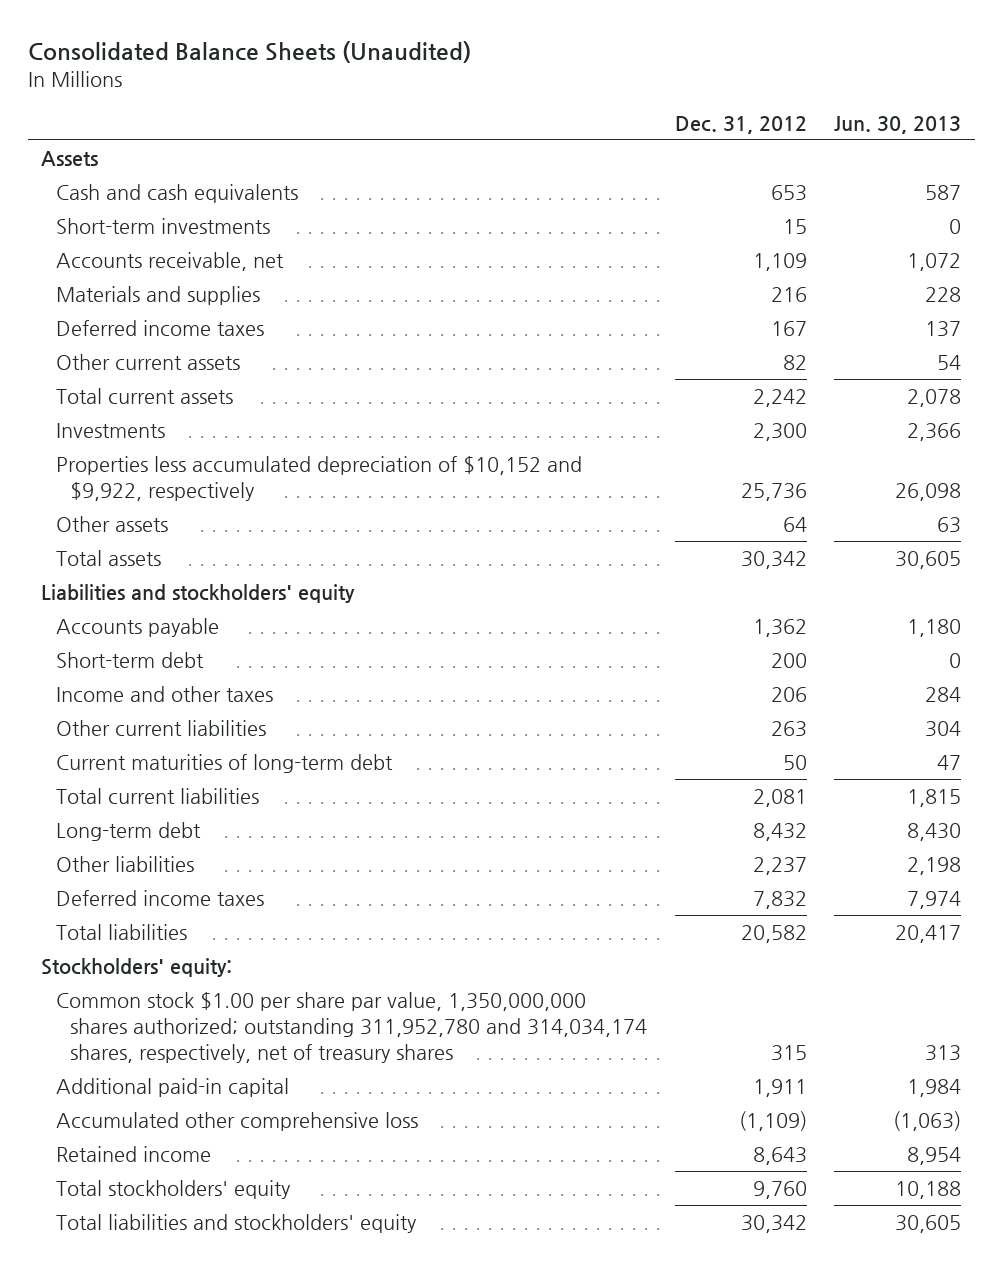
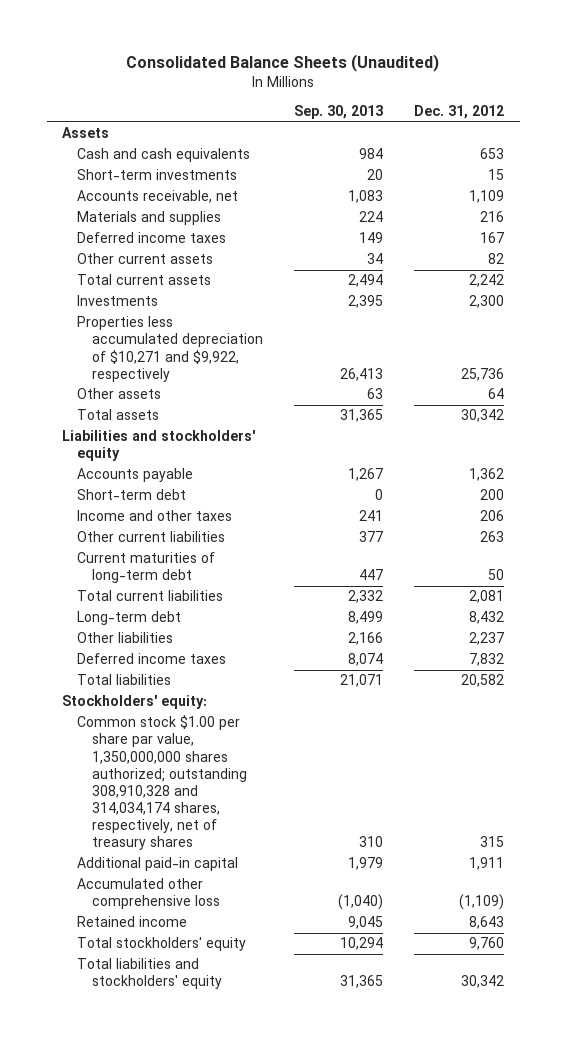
- | Dec. 31, 2012 | Jun. 30, 2013
+ | Sep. 30, 2013 | Dec. 31, 2012
- Properties less accumulated depreciation of $10,152 and $9,922, respectively | 25,736 | 26,098
+ Properties less accumulated depreciation of $10,271 and $9,922, respectively | 26,413 | 25,736
- Common stock $1.00 per share par value, 1,350,000,000 shares authorized; outstanding 311,952,780 and 314,034,174 shares, respectively, net of treasury shares | 315 | 313
+ Common stock $1.00 per share par value, 1,350,000,000 shares authorized; outstanding 308,910,328 and 314,034,174 shares, respectively, net of treasury shares | 310 | 315

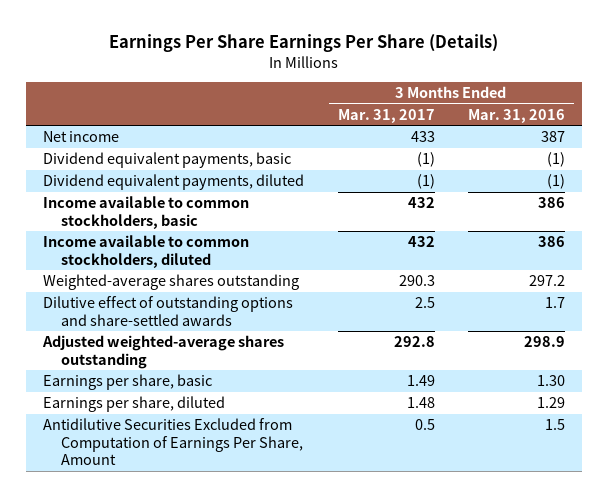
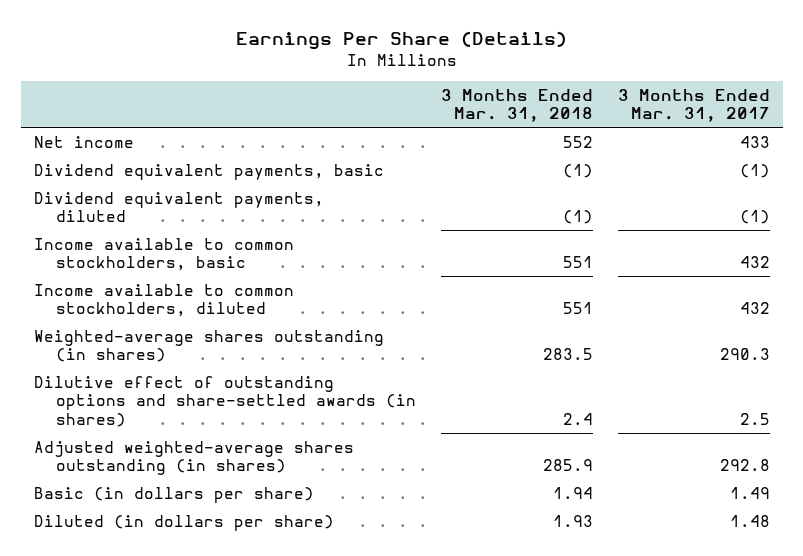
- Earnings Per Share Earnings Per Share (Details)
+ Earnings Per Share (Details)
- | 3 Months Ended Mar. 31, 2017 | 3 Months Ended Mar. 31, 2016
+ | 3 Months Ended Mar. 31, 2018 | 3 Months Ended Mar. 31, 2017
- Weighted-average shares outstanding | 290.3 | 297.2
- Dilutive effect of outstanding options and share-settled awards | 2.5 | 1.7
- Adjusted weighted-average shares outstanding | 292.8 | 298.9
- Earnings per share, basic | 1.49 | 1.30
- Earnings per share, diluted | 1.48 | 1.29
- Antidilutive Securities Excluded from Computation of Earnings Per Share, Amount | 0.5 | 1.5
+ Weighted-average shares outstanding (in shares) | 283.5 | 290.3
+ Dilutive effect of outstanding options and share-settled awards (in shares) | 2.4 | 2.5
+ Adjusted weighted-average shares outstanding (in shares) | 285.9 | 292.8
+ Basic (in dollars per share) | 1.94 | 1.49
+ Diluted (in dollars per share) | 1.93 | 1.48

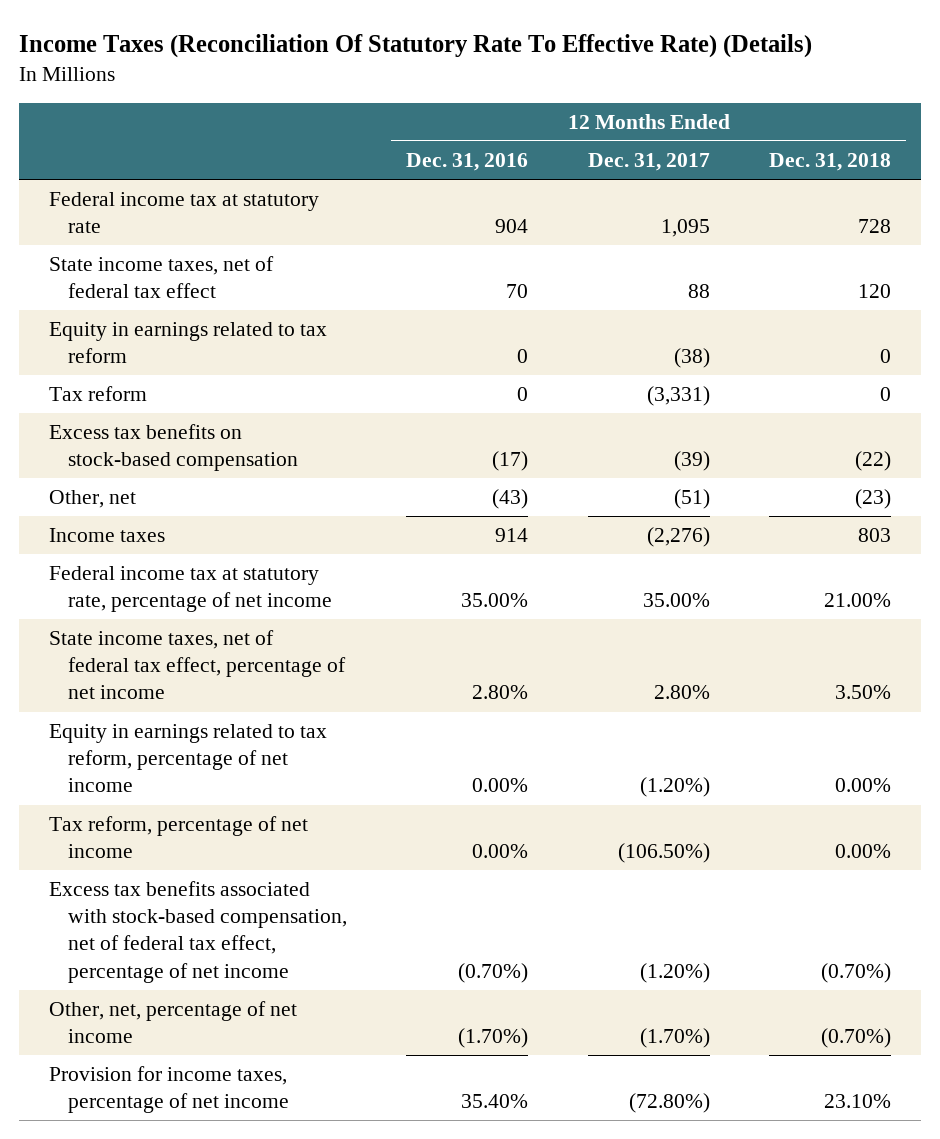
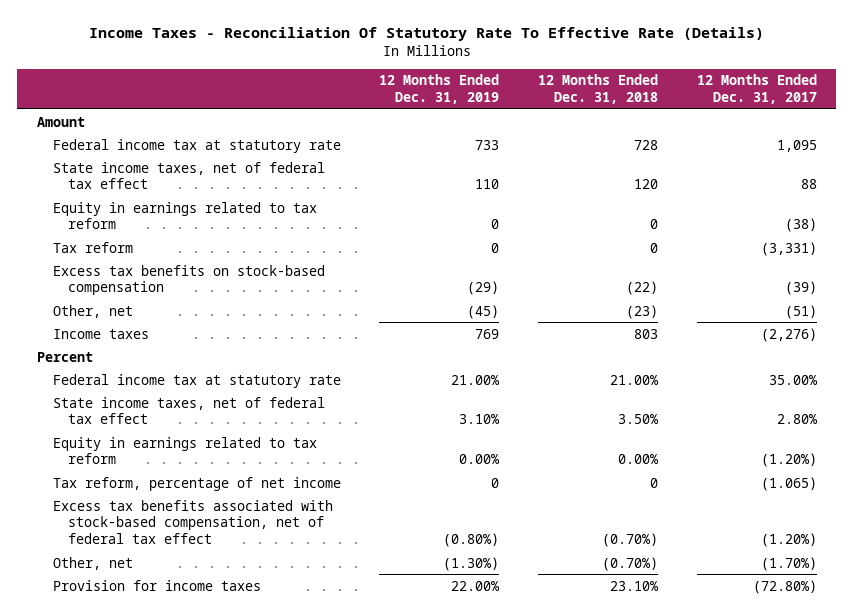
- Income Taxes (Reconciliation Of Statutory Rate To Effective Rate) (Details)
+ Income Taxes - Reconciliation Of Statutory Rate To Effective Rate (Details)
- | 12 Months Ended Dec. 31, 2016 | 12 Months Ended Dec. 31, 2017 | 12 Months Ended Dec. 31, 2018
+ | 12 Months Ended Dec. 31, 2019 | 12 Months Ended Dec. 31, 2018 | 12 Months Ended Dec. 31, 2017
+ Amount
- Federal income tax at statutory rate, percentage of net income | 35.00% | 35.00% | 21.00%
- State income taxes, net of federal tax effect, percentage of net income | 2.80% | 2.80% | 3.50%
- Equity in earnings related to tax reform, percentage of net income | 0.00% | (1.20%) | 0.00%
- Tax reform, percentage of net income | 0.00% | (106.50%) | 0.00%
- Excess tax benefits associated with stock-based compensation, net of federal tax effect, percentage of net income | (0.70%) | (1.20%) | (0.70%)
- Other, net, percentage of net income | (1.70%) | (1.70%) | (0.70%)
- Provision for income taxes, percentage of net income | 35.40% | (72.80%) | 23.10%
+ Percent
+ Federal income tax at statutory rate | 21.00% | 21.00% | 35.00%
+ State income taxes, net of federal tax effect | 3.10% | 3.50% | 2.80%
+ Equity in earnings related to tax reform | 0.00% | 0.00% | (1.20%)
+ Tax reform, percentage of net income | 0 | 0 | (1.065)
+ Excess tax benefits associated with stock-based compensation, net of federal tax effect | (0.80%) | (0.70%) | (1.20%)
+ Other, net | (1.30%) | (0.70%) | (1.70%)
+ Provision for income taxes | 22.00% | 23.10% | (72.80%)

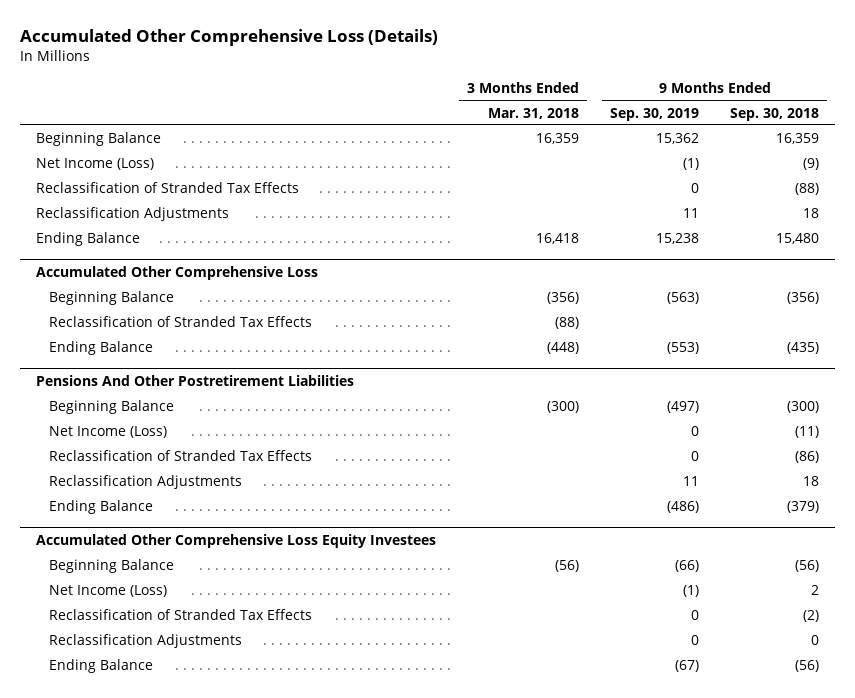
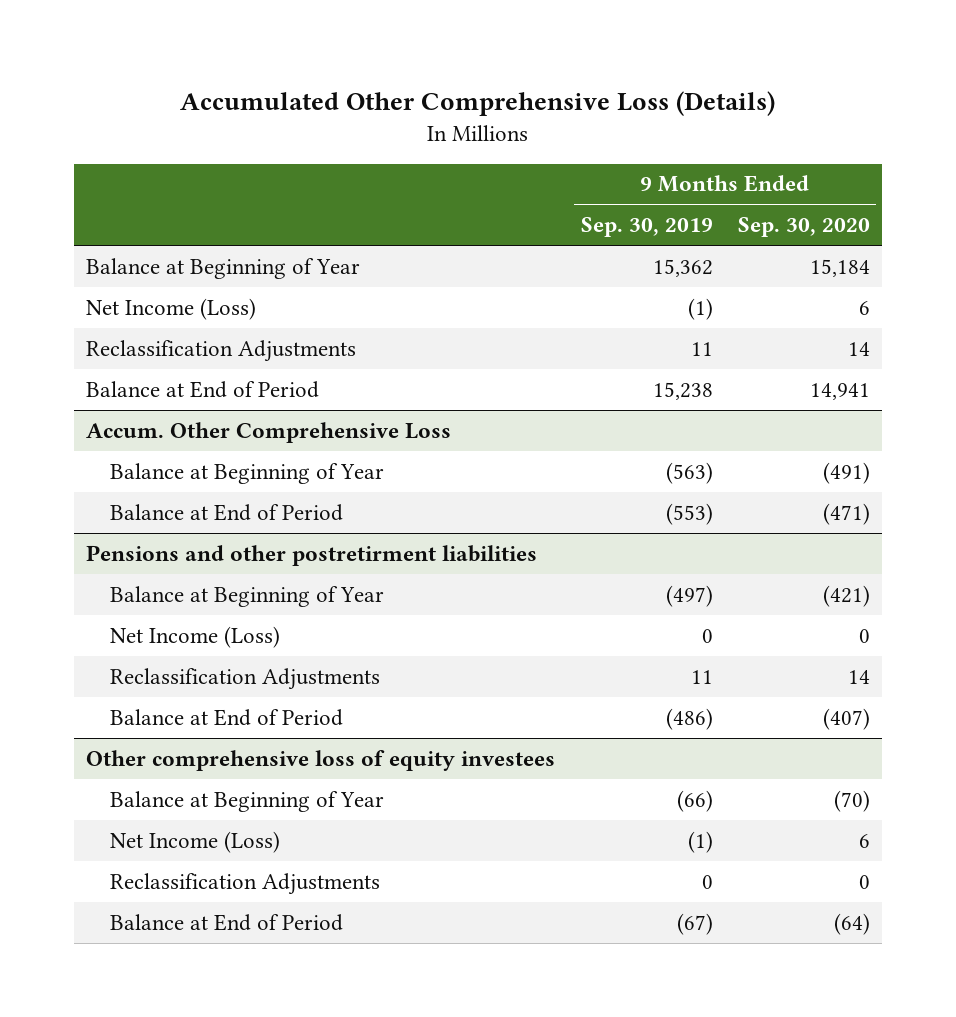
- | 3 Months Ended Mar. 31, 2018 | 9 Months Ended Sep. 30, 2019 | 9 Months Ended Sep. 30, 2018
+ | 9 Months Ended Sep. 30, 2019 | 9 Months Ended Sep. 30, 2020
- Beginning Balance | 16,359 | 15,362 | 16,359
+ Balance at Beginning of Year | 15,362 | 15,184
- Reclassification of Stranded Tax Effects | | 0 | (88)
- Ending Balance | 16,418 | 15,238 | 15,480
- Accumulated Other Comprehensive Loss
- Beginning Balance | (356) | (563) | (356)
- Reclassification of Stranded Tax Effects | (88) | |
- Ending Balance | (448) | (553) | (435)
- Pensions And Other Postretirement Liabilities
- Beginning Balance | (300) | (497) | (300)
+ Balance at End of Period | 15,238 | 14,941
+ Accum. Other Comprehensive Loss
+ Balance at Beginning of Year | (563) | (491)
+ Balance at End of Period | (553) | (471)
+ Pensions and other postretirment liabilities
+ Balance at Beginning of Year | (497) | (421)
- Reclassification of Stranded Tax Effects | | 0 | (86)
- Ending Balance | | (486) | (379)
- Accumulated Other Comprehensive Loss Equity Investees
- Beginning Balance | (56) | (66) | (56)
+ Balance at End of Period | (486) | (407)
+ Other comprehensive loss of equity investees
+ Balance at Beginning of Year | (66) | (70)
- Reclassification of Stranded Tax Effects | | 0 | (2)
- Ending Balance | | (67) | (56)
+ Balance at End of Period | (67) | (64)

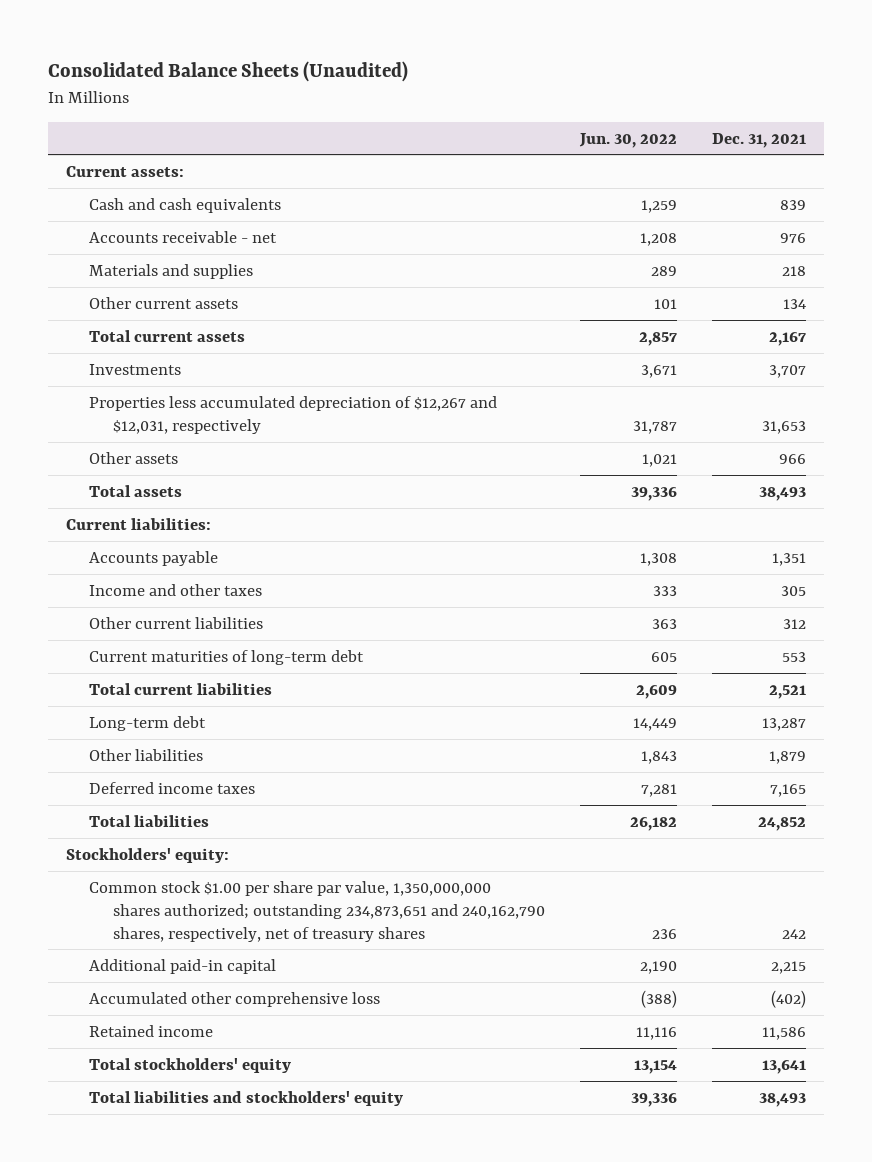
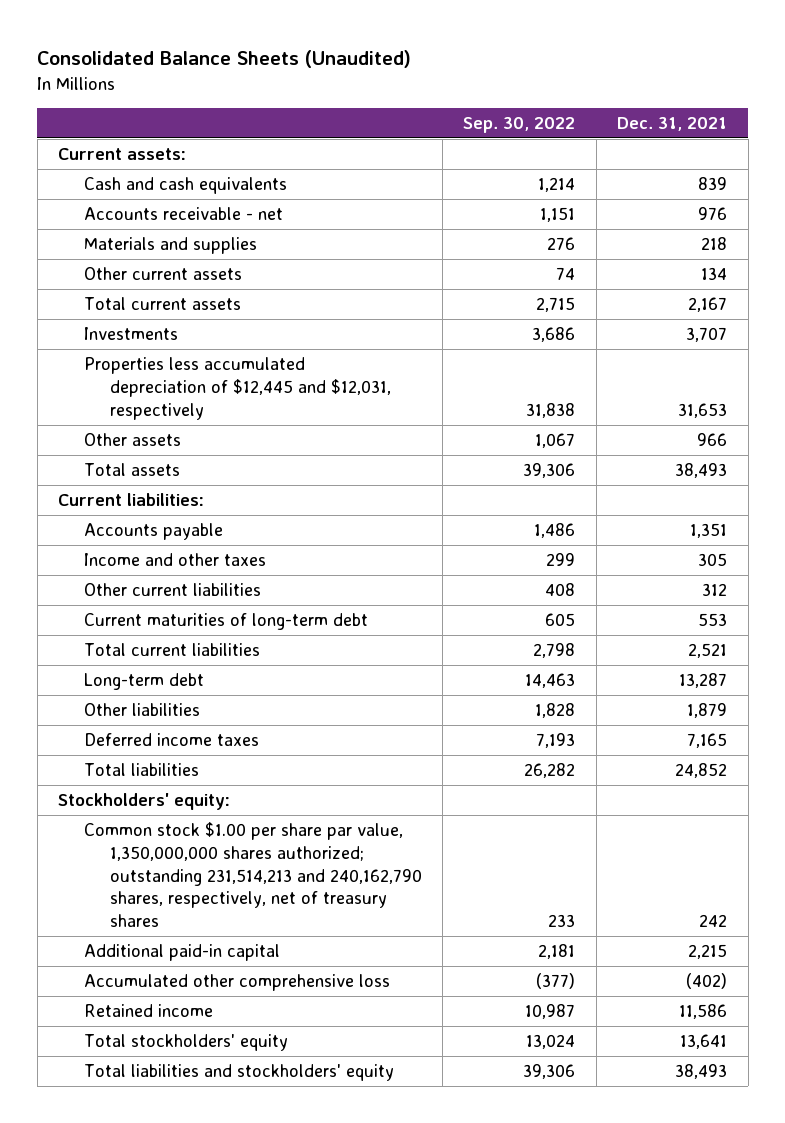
- | Jun. 30, 2022 | Dec. 31, 2021
+ | Sep. 30, 2022 | Dec. 31, 2021
- Properties less accumulated depreciation of $12,267 and $12,031, respectively | 31,787 | 31,653
+ Properties less accumulated depreciation of $12,445 and $12,031, respectively | 31,838 | 31,653
- Common stock $1.00 per share par value, 1,350,000,000 shares authorized; outstanding 234,873,651 and 240,162,790 shares, respectively, net of treasury shares | 236 | 242
+ Common stock $1.00 per share par value, 1,350,000,000 shares authorized; outstanding 231,514,213 and 240,162,790 shares, respectively, net of treasury shares | 233 | 242

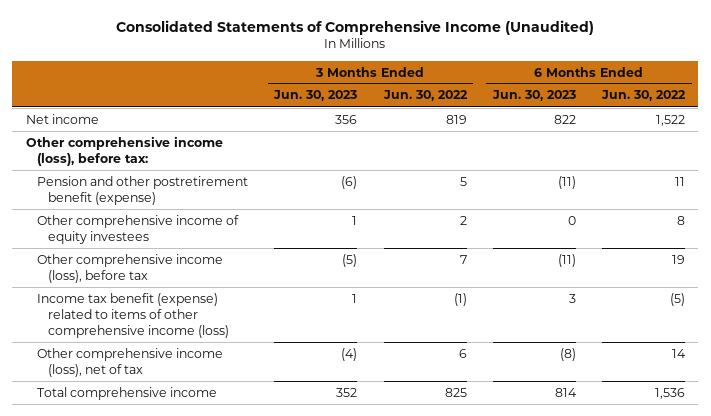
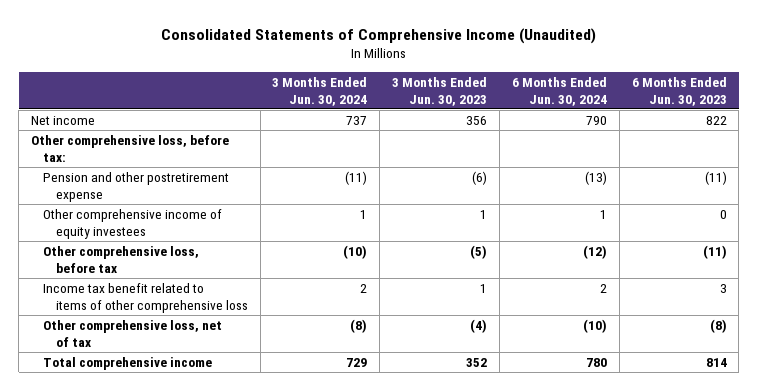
- | 3 Months Ended Jun. 30, 2023 | 3 Months Ended Jun. 30, 2022 | 6 Months Ended Jun. 30, 2023 | 6 Months Ended Jun. 30, 2022
+ | 3 Months Ended Jun. 30, 2024 | 3 Months Ended Jun. 30, 2023 | 6 Months Ended Jun. 30, 2024 | 6 Months Ended Jun. 30, 2023
- Other comprehensive income (loss), before tax:
- Pension and other postretirement benefit (expense) | (6) | 5 | (11) | 11
+ Other comprehensive loss, before tax:
+ Pension and other postretirement expense | (11) | (6) | (13) | (11)
- Other comprehensive income (loss), before tax | (5) | 7 | (11) | 19
- Income tax benefit (expense) related to items of other comprehensive income (loss) | 1 | (1) | 3 | (5)
- Other comprehensive income (loss), net of tax | (4) | 6 | (8) | 14
+ Other comprehensive loss, before tax | (10) | (5) | (12) | (11)
+ Income tax benefit related to items of other comprehensive loss | 2 | 1 | 2 | 3
+ Other comprehensive loss, net of tax | (8) | (4) | (10) | (8)

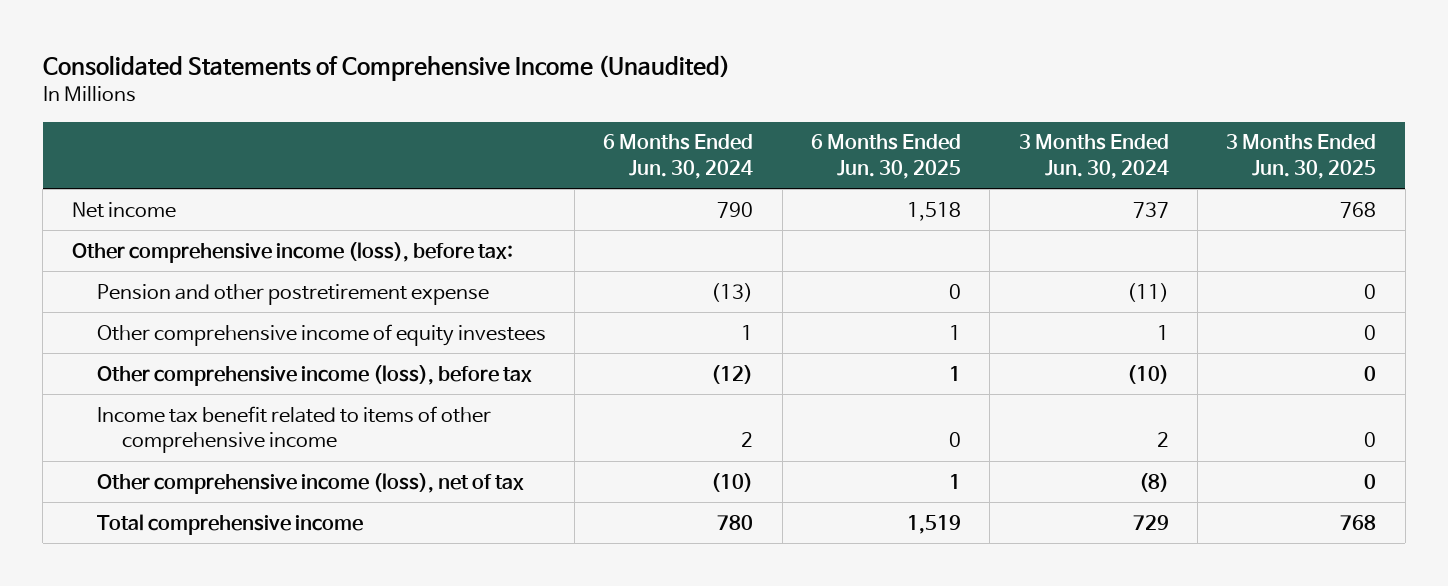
- | 3 Months Ended Jun. 30, 2024 | 3 Months Ended Jun. 30, 2023 | 6 Months Ended Jun. 30, 2024 | 6 Months Ended Jun. 30, 2023
+ | 6 Months Ended Jun. 30, 2024 | 6 Months Ended Jun. 30, 2025 | 3 Months Ended Jun. 30, 2024 | 3 Months Ended Jun. 30, 2025
- Other comprehensive loss, before tax:
+ Other comprehensive income (loss), before tax:
- Other comprehensive loss, before tax | (10) | (5) | (12) | (11)
- Income tax benefit related to items of other comprehensive loss | 2 | 1 | 2 | 3
- Other comprehensive loss, net of tax | (8) | (4) | (10) | (8)
+ Other comprehensive income (loss), before tax | (12) | 1 | (10) | 0
+ Income tax benefit related to items of other comprehensive income | 2 | 0 | 2 | 0
+ Other comprehensive income (loss), net of tax | (10) | 1 | (8) | 0

